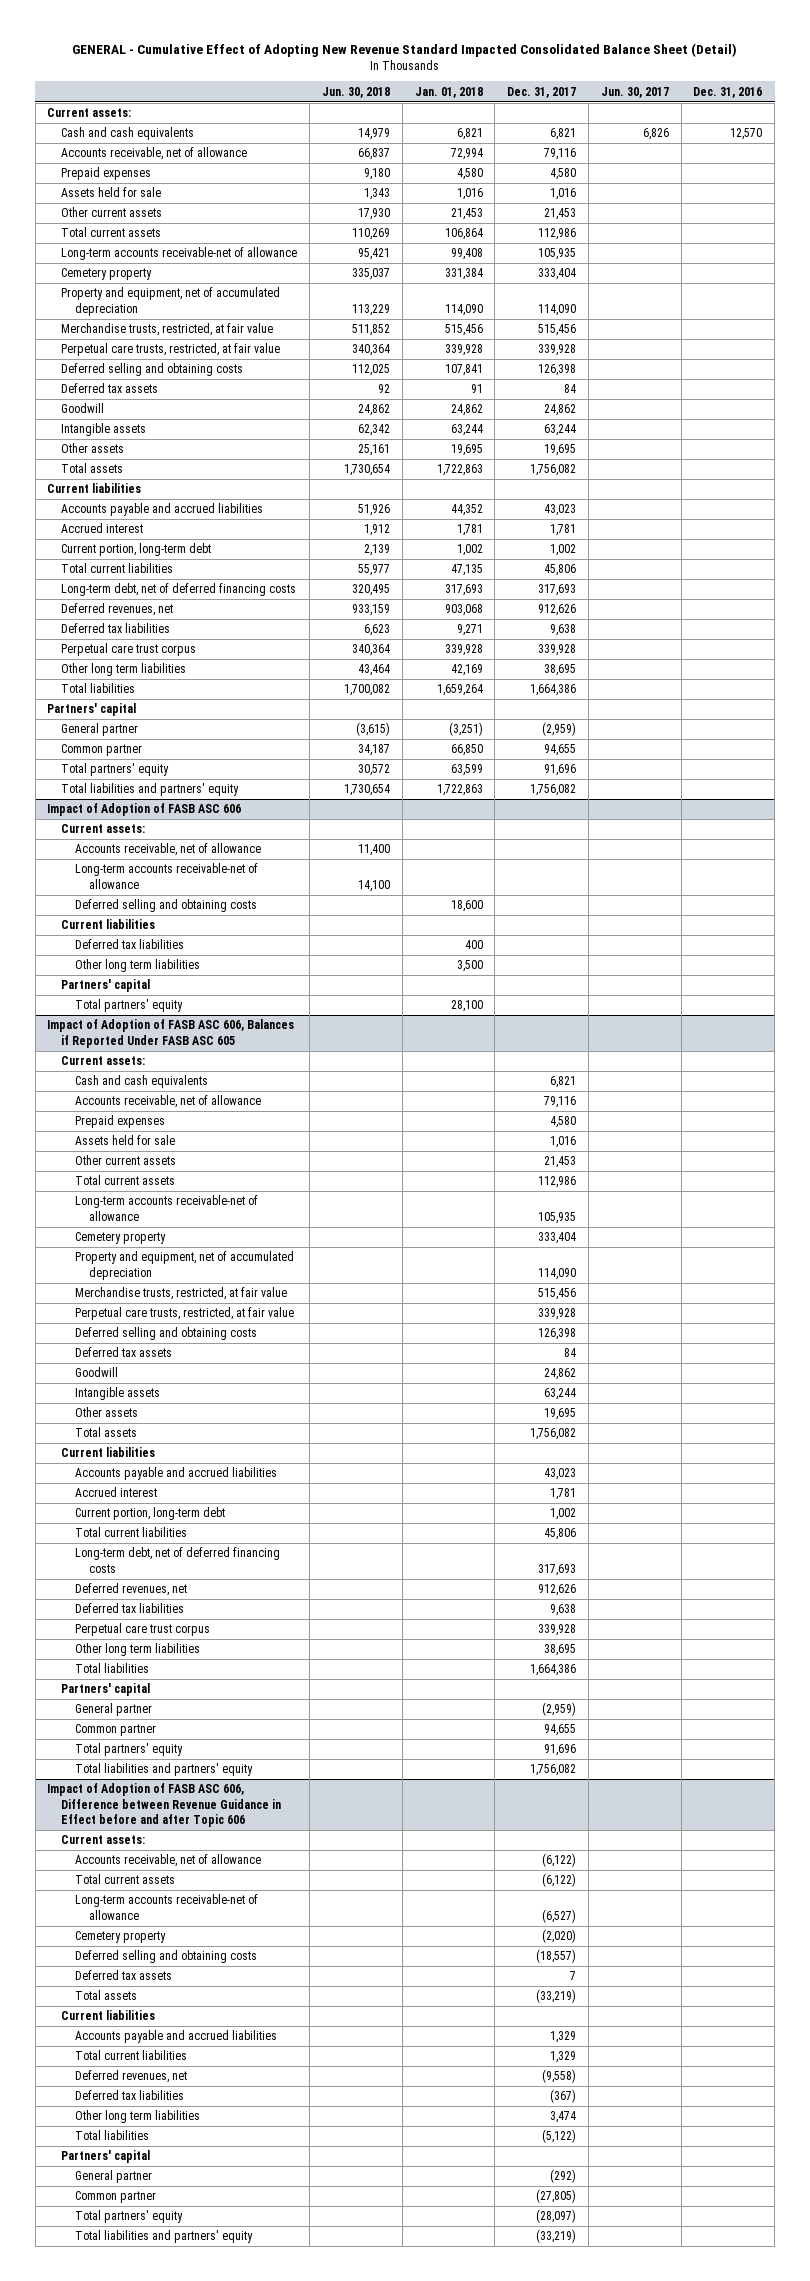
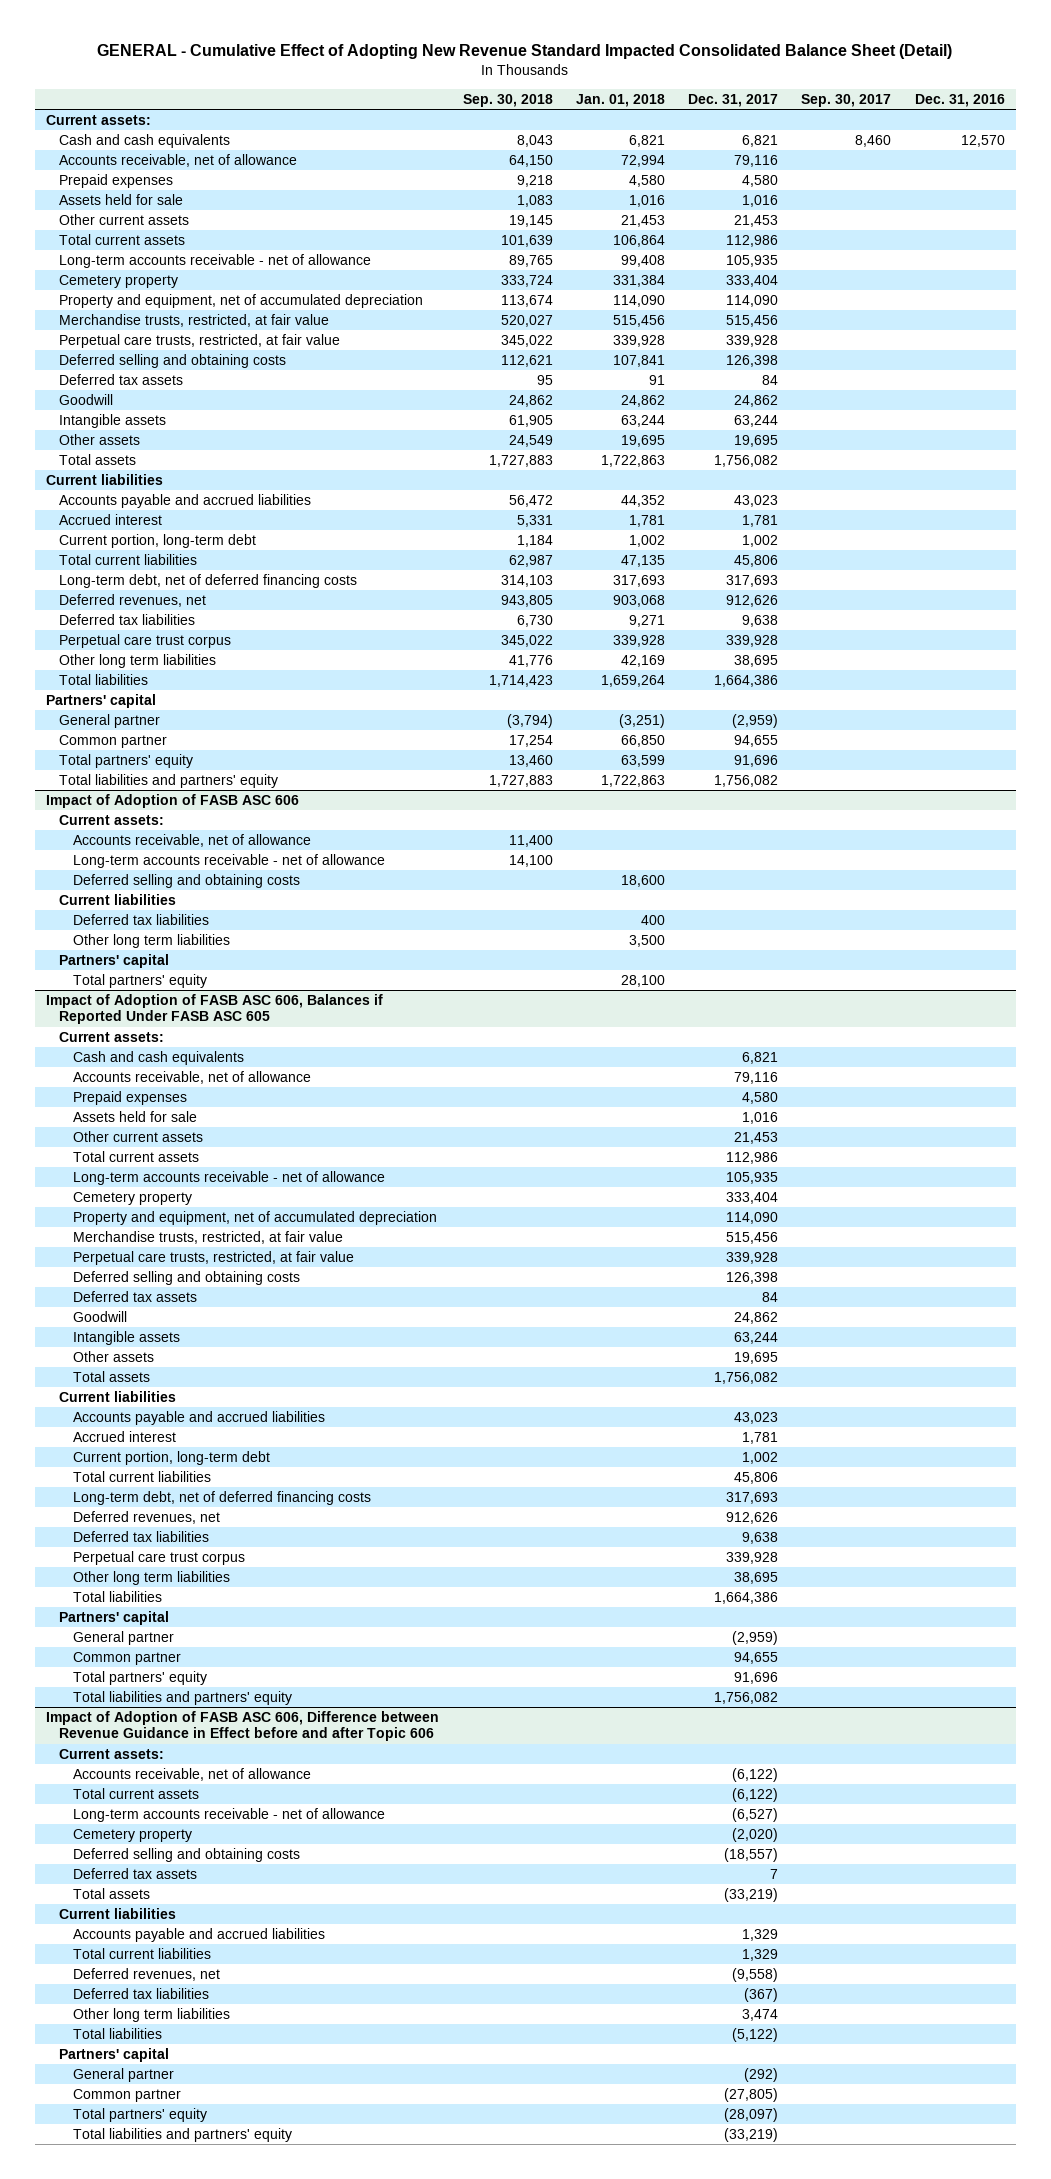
- | Jun. 30, 2018 | Jan. 01, 2018 | Dec. 31, 2017 | Jun. 30, 2017 | Dec. 31, 2016
+ | Sep. 30, 2018 | Jan. 01, 2018 | Dec. 31, 2017 | Sep. 30, 2017 | Dec. 31, 2016
- Long-term accounts receivable-net of allowance | 95,421 | 99,408 | 105,935 | |
+ Long-term accounts receivable - net of allowance | 89,765 | 99,408 | 105,935 | |
@ Impact of Adoption of FASB ASC 606
- Long-term accounts receivable-net of allowance | 14,100 | | | |
+ Long-term accounts receivable - net of allowance | 14,100 | | | |
@ Impact of Adoption of FASB ASC 606, Balances if Reported Under FASB ASC 605
- Long-term accounts receivable-net of allowance | | | 105,935 | |
+ Long-term accounts receivable - net of allowance | | | 105,935 | |
@ Impact of Adoption of FASB ASC 606, Difference between Revenue Guidance in Effect before and after Topic 606
- Long-term accounts receivable-net of allowance | | | (6,527) | |
+ Long-term accounts receivable - net of allowance | | | (6,527) | |

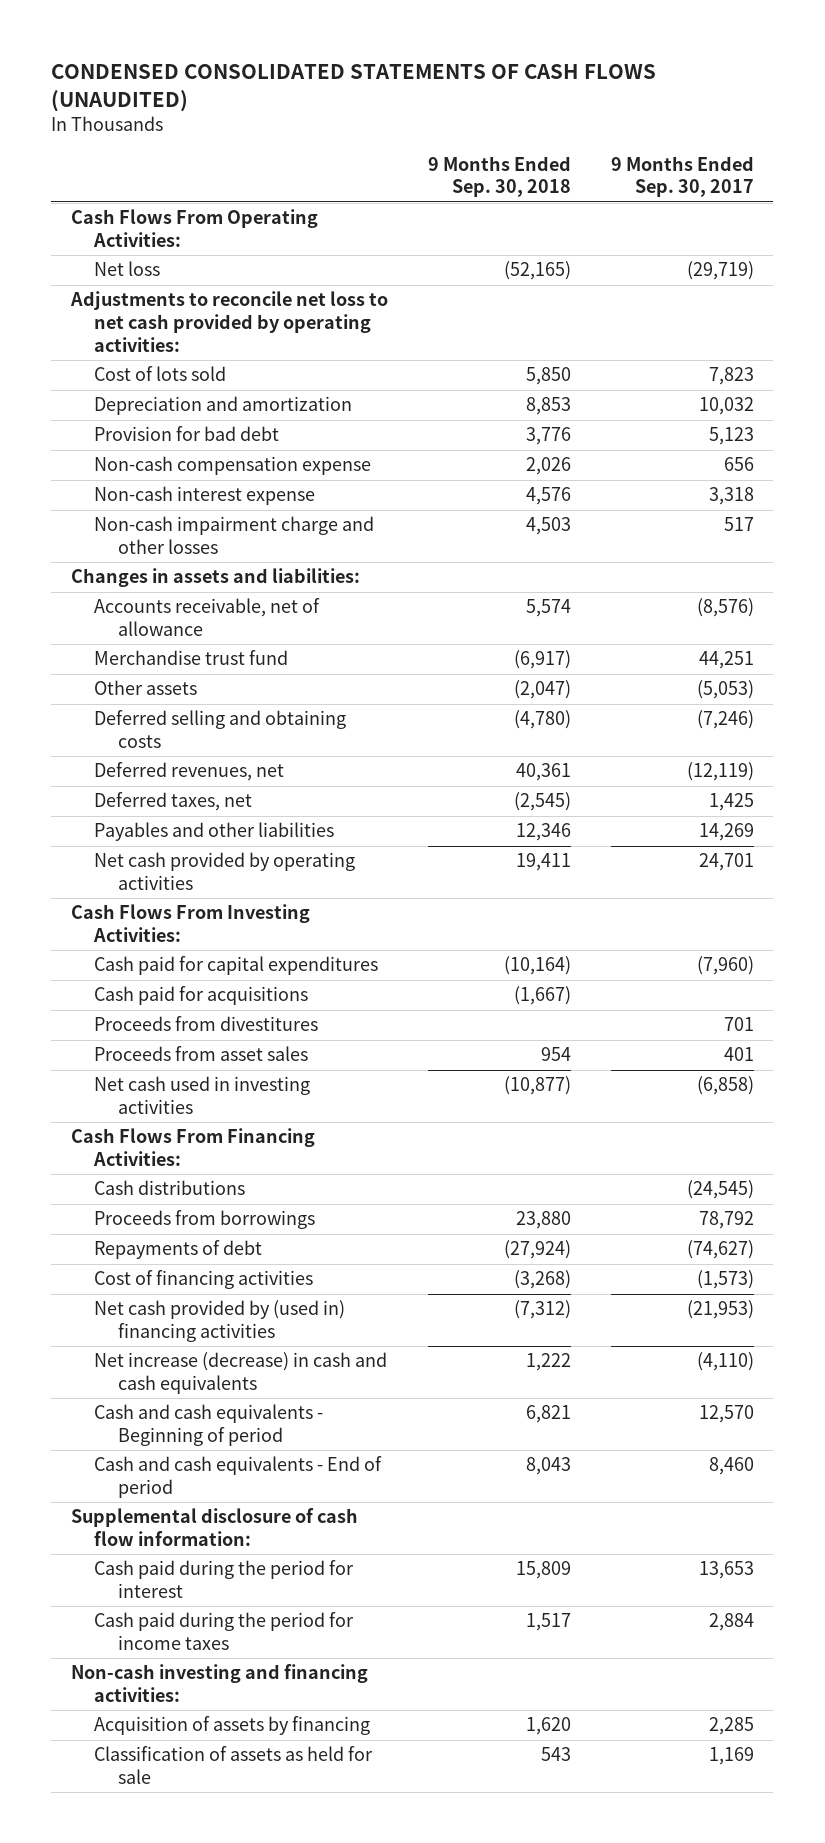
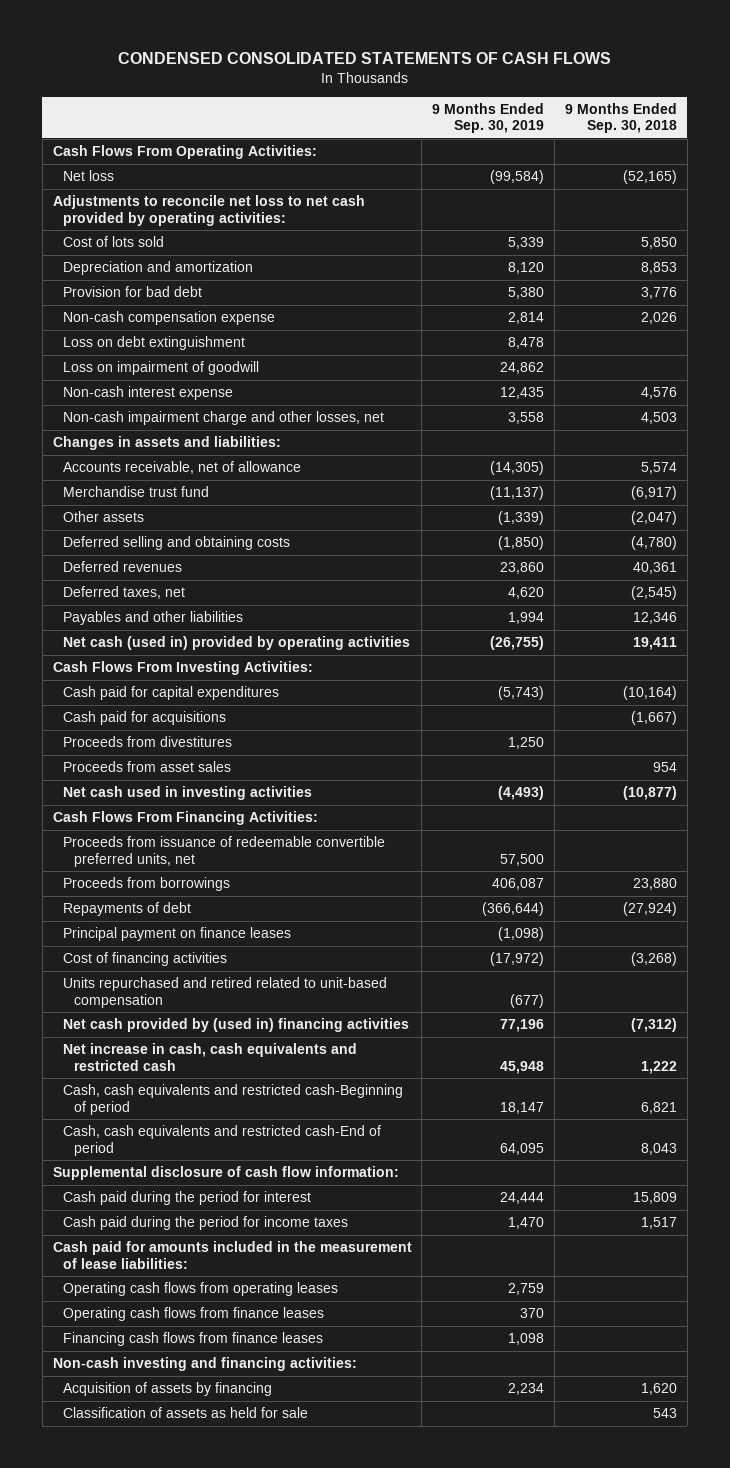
- CONDENSED CONSOLIDATED STATEMENTS OF CASH FLOWS (UNAUDITED)
+ CONDENSED CONSOLIDATED STATEMENTS OF CASH FLOWS
- | 9 Months Ended Sep. 30, 2018 | 9 Months Ended Sep. 30, 2017
+ | 9 Months Ended Sep. 30, 2019 | 9 Months Ended Sep. 30, 2018
+ Loss on debt extinguishment | 8,478 |
+ Loss on impairment of goodwill | 24,862 |
- Non-cash impairment charge and other losses | 4,503 | 517
+ Non-cash impairment charge and other losses, net | 3,558 | 4,503
- Deferred revenues, net | 40,361 | (12,119)
+ Deferred revenues | 23,860 | 40,361
- Net cash provided by operating activities | 19,411 | 24,701
+ Net cash (used in) provided by operating activities | (26,755) | 19,411
- Cash distributions | | (24,545)
+ Proceeds from issuance of redeemable convertible preferred units, net | 57,500 |
+ Principal payment on finance leases | (1,098) |
+ Units repurchased and retired related to unit-based compensation | (677) |
- Net increase (decrease) in cash and cash equivalents | 1,222 | (4,110)
- Cash and cash equivalents - Beginning of period | 6,821 | 12,570
- Cash and cash equivalents - End of period | 8,043 | 8,460
+ Net increase in cash, cash equivalents and restricted cash | 45,948 | 1,222
+ Cash, cash equivalents and restricted cash-Beginning of period | 18,147 | 6,821
+ Cash, cash equivalents and restricted cash-End of period | 64,095 | 8,043
+ Cash paid for amounts included in the measurement of lease liabilities:
+ Operating cash flows from operating leases | 2,759 |
+ Operating cash flows from finance leases | 370 |
+ Financing cash flows from finance leases | 1,098 |

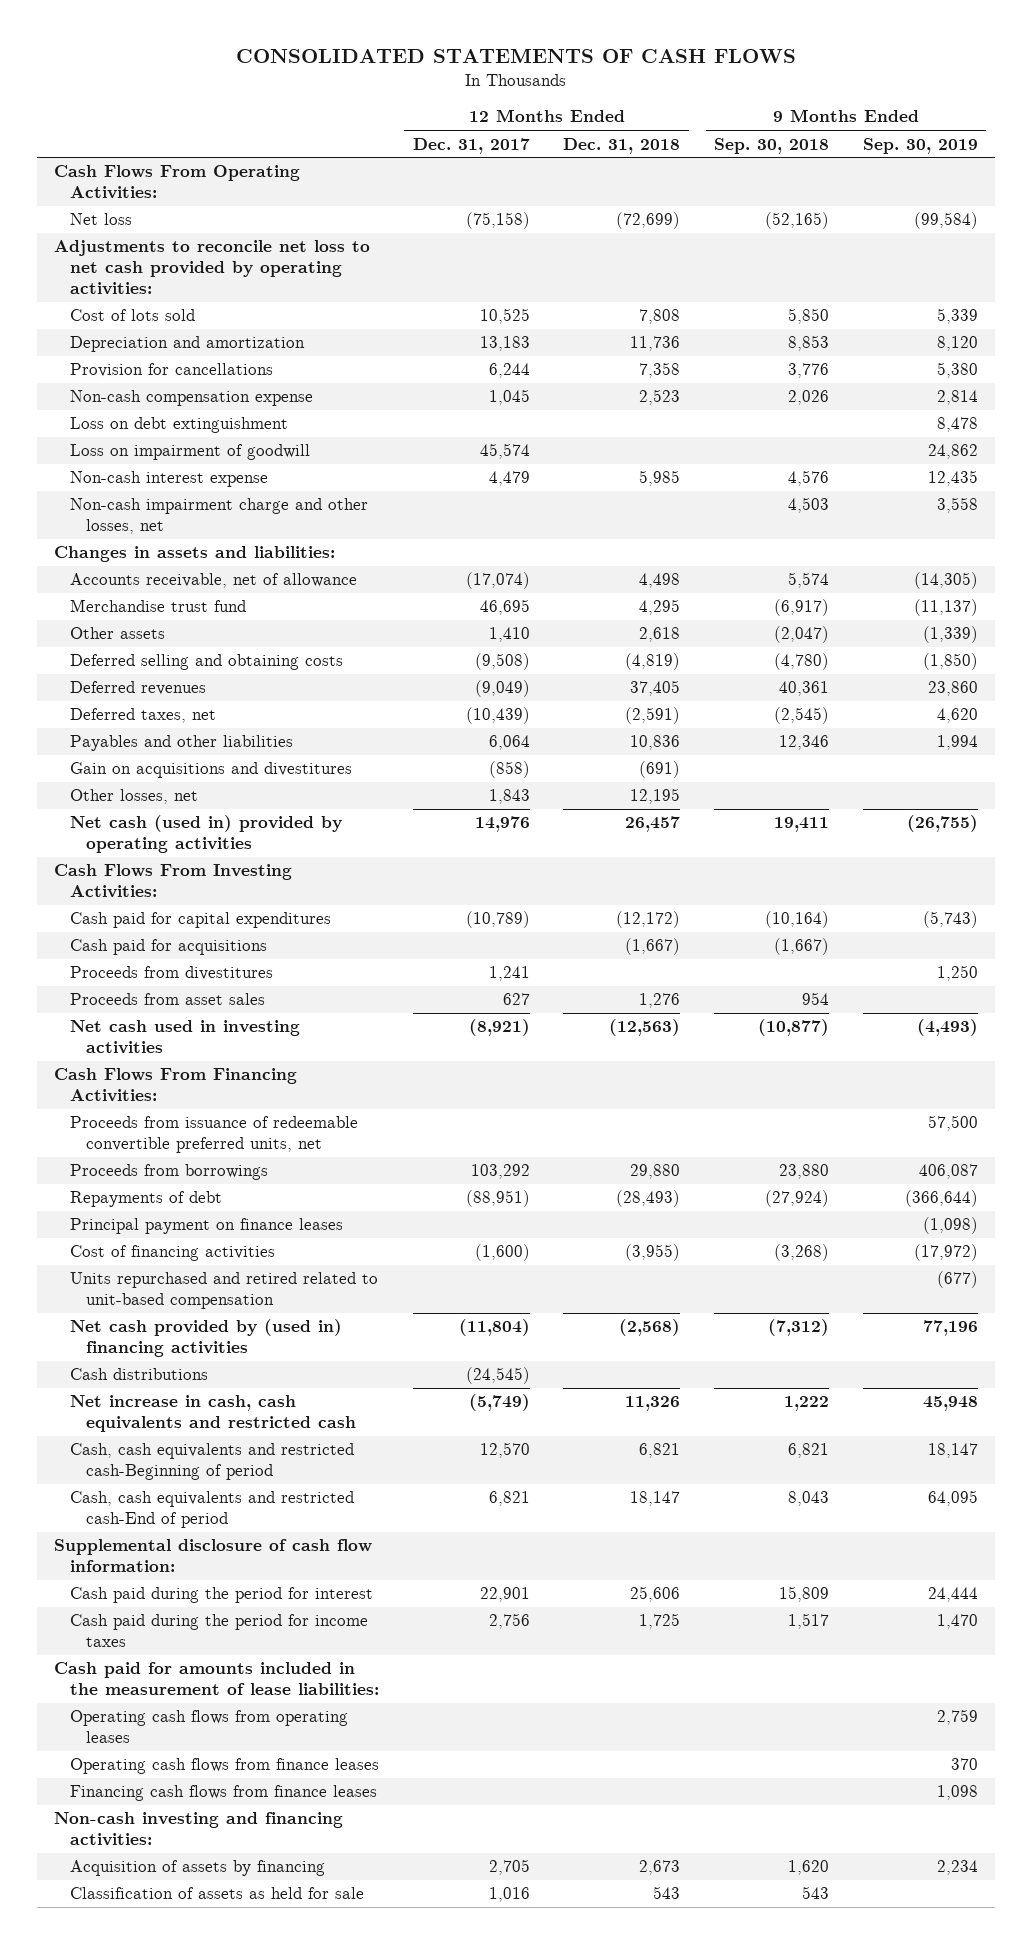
- CONDENSED CONSOLIDATED STATEMENTS OF CASH FLOWS
+ CONSOLIDATED STATEMENTS OF CASH FLOWS
- | 9 Months Ended Sep. 30, 2019 | 9 Months Ended Sep. 30, 2018
+ | 12 Months Ended Dec. 31, 2017 | 12 Months Ended Dec. 31, 2018 | 9 Months Ended Sep. 30, 2018 | 9 Months Ended Sep. 30, 2019
- Provision for bad debt | 5,380 | 3,776
+ Provision for cancellations | 6,244 | 7,358 | 3,776 | 5,380
+ Gain on acquisitions and divestitures | (858) | (691) | |
+ Other losses, net | 1,843 | 12,195 | |
+ Cash distributions | (24,545) | | |

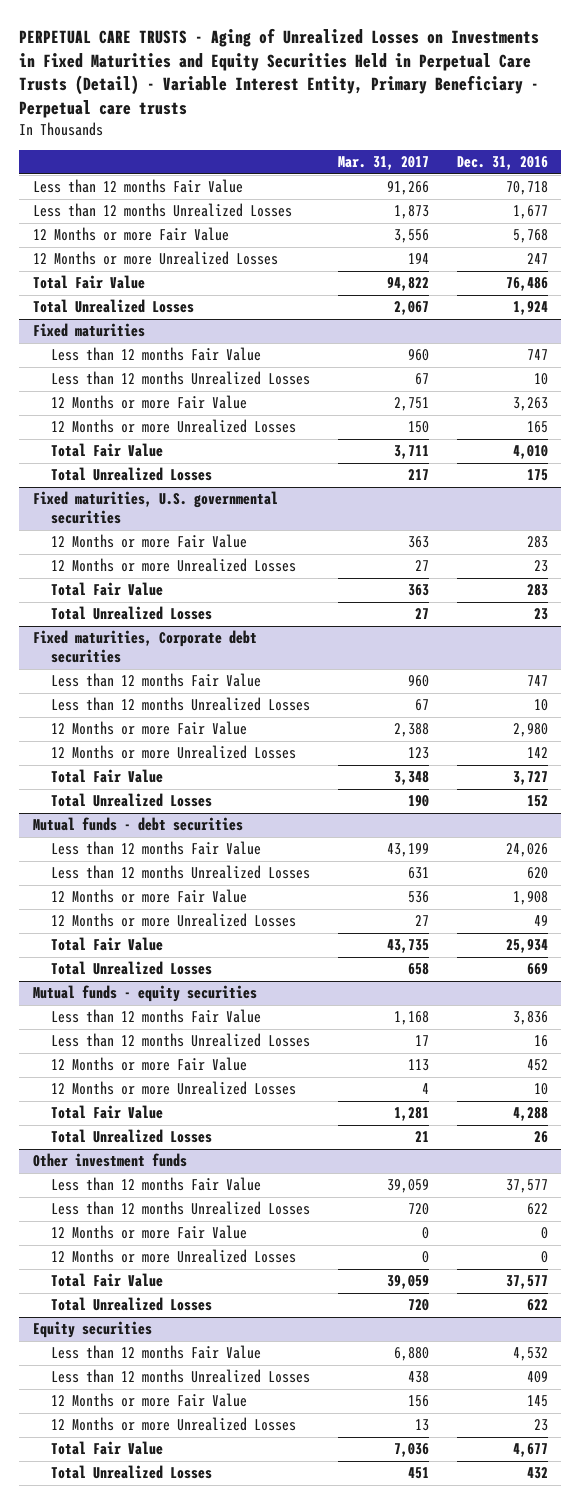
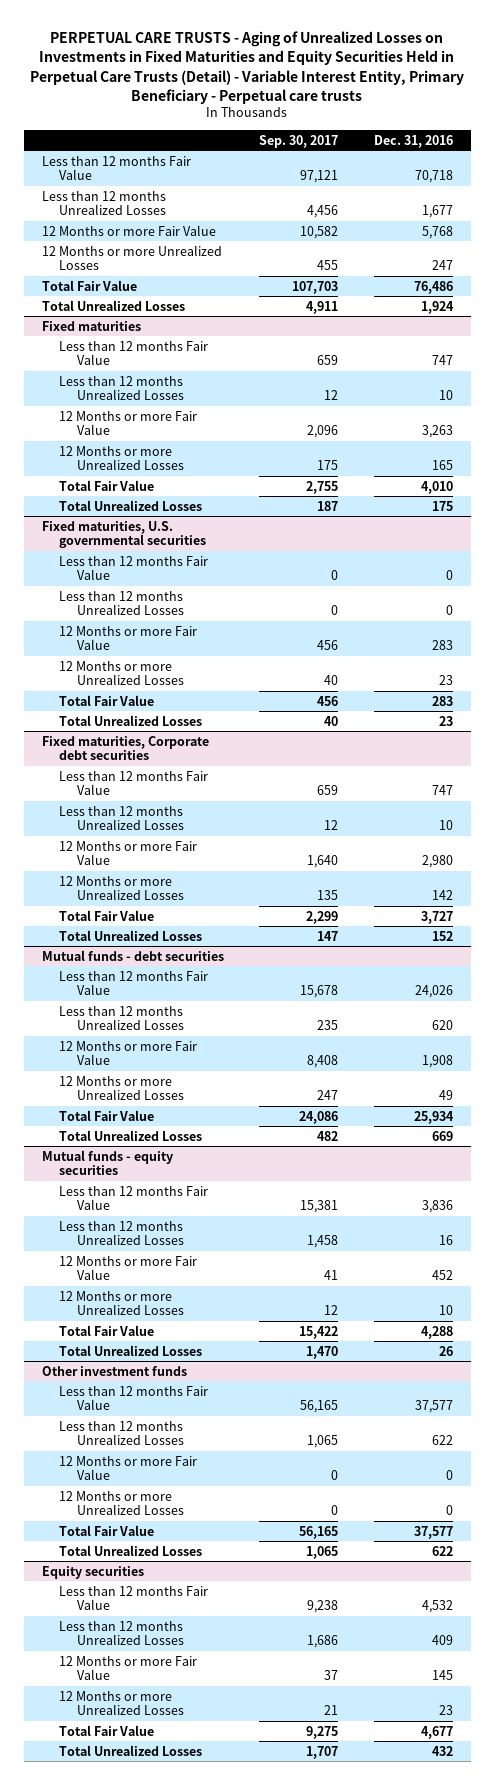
- | Mar. 31, 2017 | Dec. 31, 2016
+ | Sep. 30, 2017 | Dec. 31, 2016
@ Fixed maturities, U.S. governmental securities
+ Less than 12 months Fair Value | 0 | 0
+ Less than 12 months Unrealized Losses | 0 | 0

